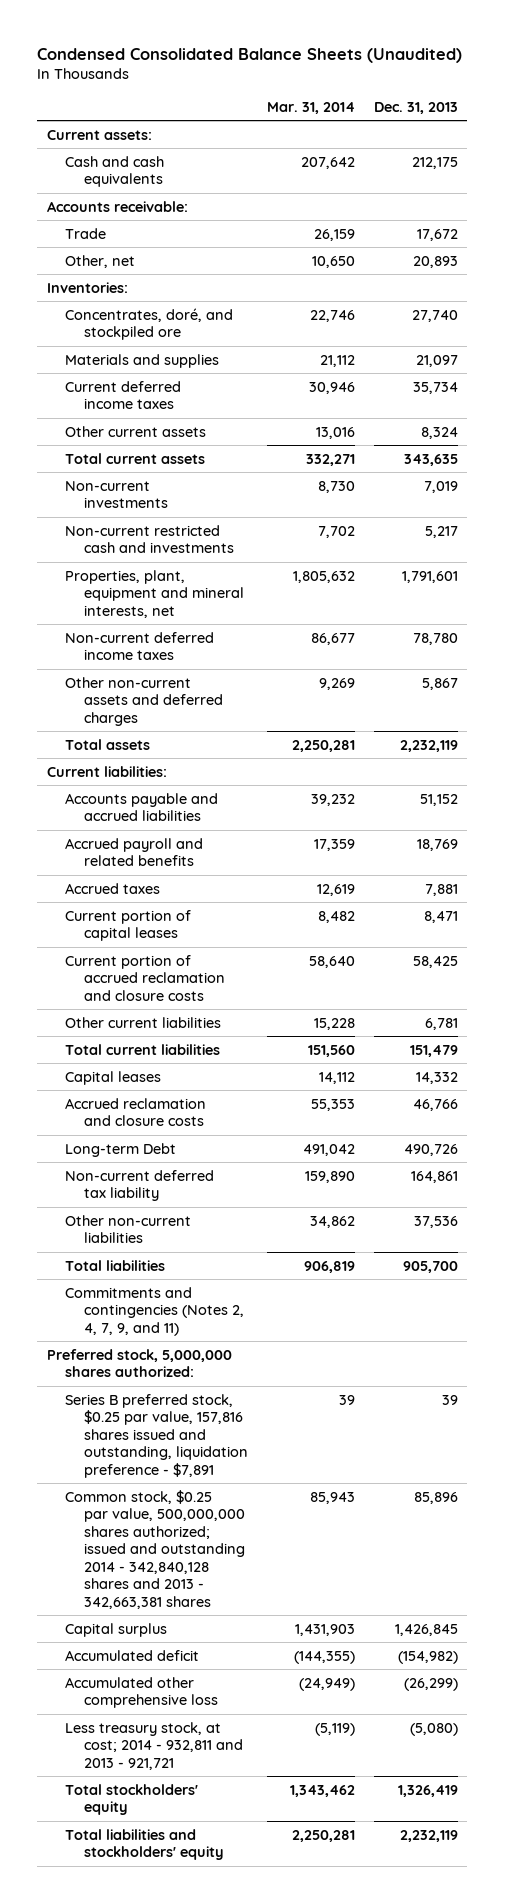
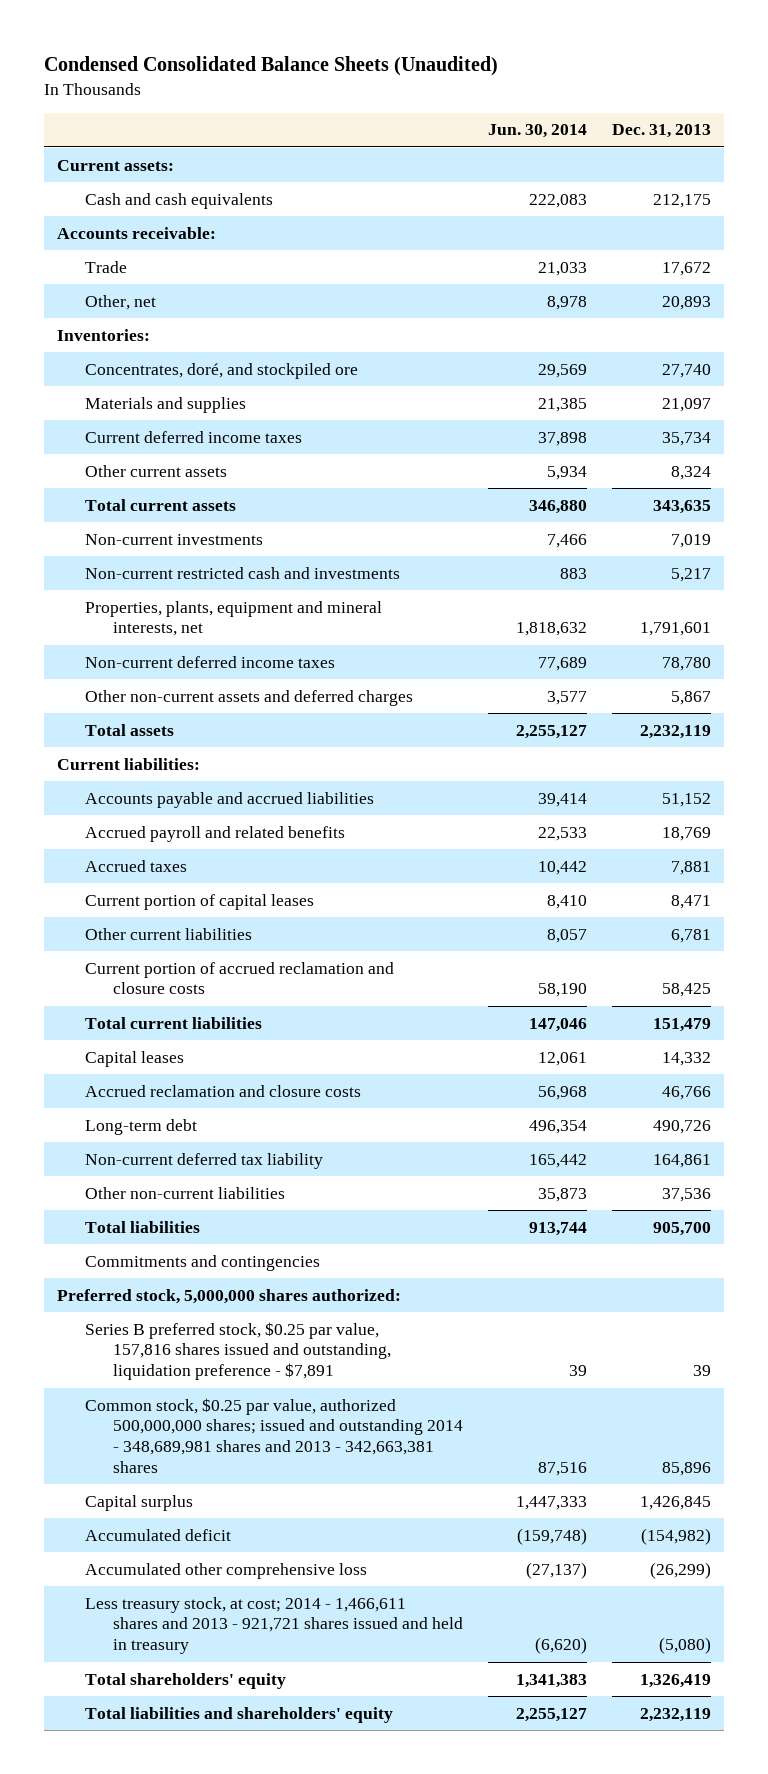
- | Mar. 31, 2014 | Dec. 31, 2013
+ | Jun. 30, 2014 | Dec. 31, 2013
- Properties, plant, equipment and mineral interests, net | 1,805,632 | 1,791,601
+ Properties, plants, equipment and mineral interests, net | 1,818,632 | 1,791,601
moved down: Current portion of accrued reclamation and closure costs | 58,190 | 58,425
- Long-term Debt | 491,042 | 490,726
+ Long-term debt | 496,354 | 490,726
- Commitments and contingencies (Notes 2, 4, 7, 9, and 11)
+ Commitments and contingencies
- Common stock, $0.25 par value, 500,000,000 shares authorized; issued and outstanding 2014 - 342,840,128 shares and 2013 - 342,663,381 shares | 85,943 | 85,896
+ Common stock, $0.25 par value, authorized 500,000,000 shares; issued and outstanding 2014 - 348,689,981 shares and 2013 - 342,663,381 shares | 87,516 | 85,896
- Less treasury stock, at cost; 2014 - 932,811 and 2013 - 921,721 | (5,119) | (5,080)
- Total stockholders' equity | 1,343,462 | 1,326,419
- Total liabilities and stockholders' equity | 2,250,281 | 2,232,119
+ Less treasury stock, at cost; 2014 - 1,466,611 shares and 2013 - 921,721 shares issued and held in treasury | (6,620) | (5,080)
+ Total shareholders' equity | 1,341,383 | 1,326,419
+ Total liabilities and shareholders' equity | 2,255,127 | 2,232,119

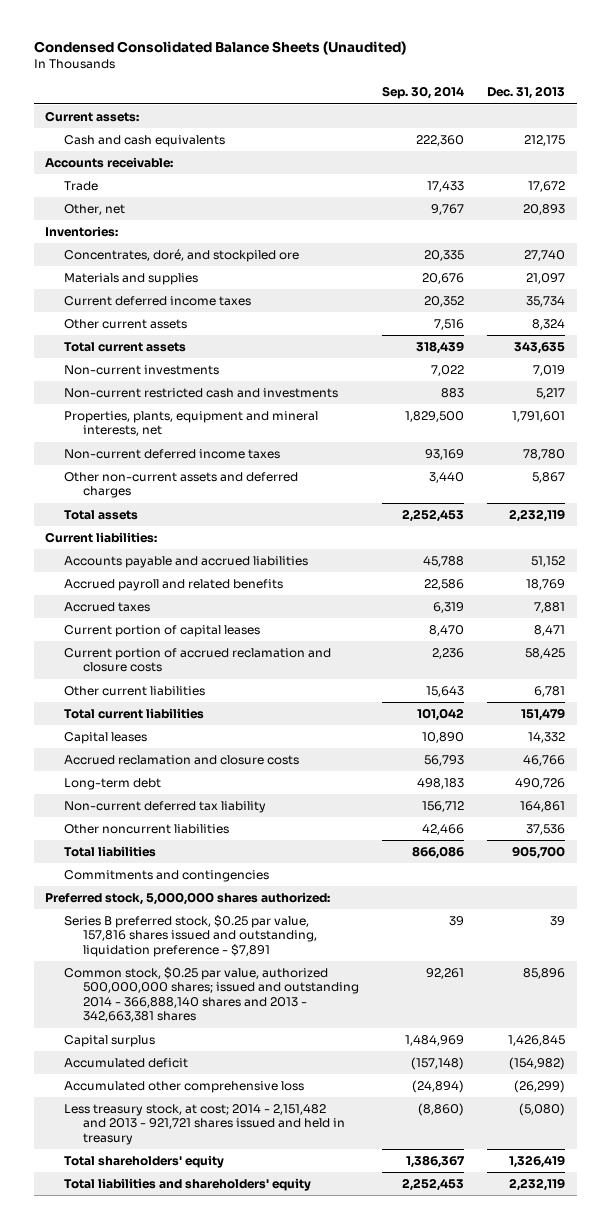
- | Jun. 30, 2014 | Dec. 31, 2013
+ | Sep. 30, 2014 | Dec. 31, 2013
moved down: Other current liabilities | 15,643 | 6,781
- Other non-current liabilities | 35,873 | 37,536
+ Other noncurrent liabilities | 42,466 | 37,536
- Common stock, $0.25 par value, authorized 500,000,000 shares; issued and outstanding 2014 - 348,689,981 shares and 2013 - 342,663,381 shares | 87,516 | 85,896
+ Common stock, $0.25 par value, authorized 500,000,000 shares; issued and outstanding 2014 - 366,888,140 shares and 2013 - 342,663,381 shares | 92,261 | 85,896
- Less treasury stock, at cost; 2014 - 1,466,611 shares and 2013 - 921,721 shares issued and held in treasury | (6,620) | (5,080)
+ Less treasury stock, at cost; 2014 - 2,151,482 and 2013 - 921,721 shares issued and held in treasury | (8,860) | (5,080)

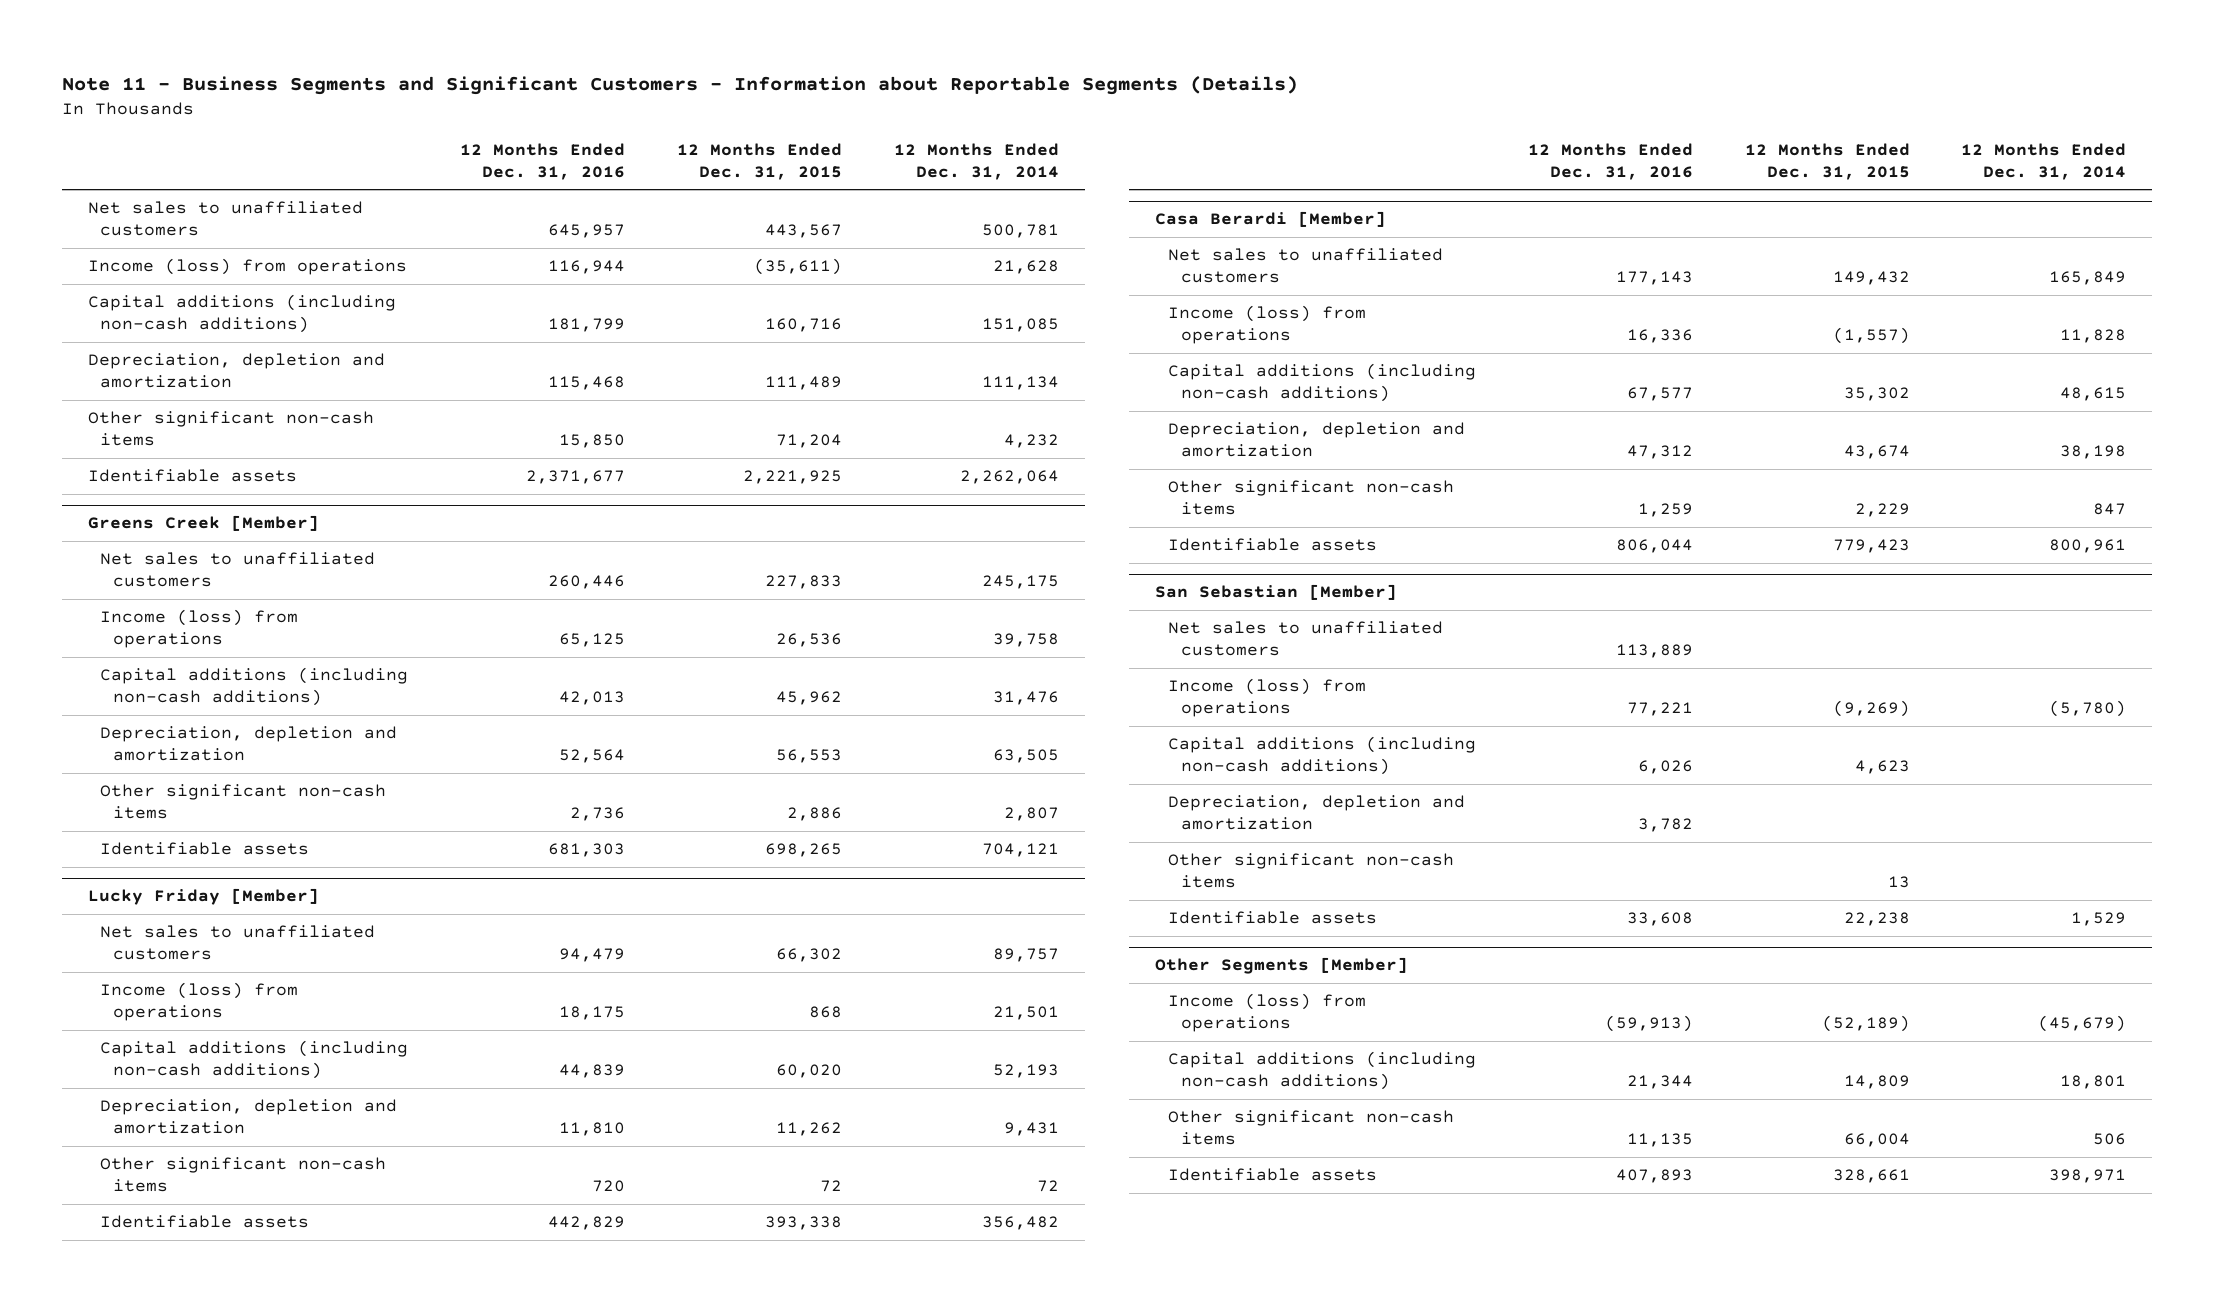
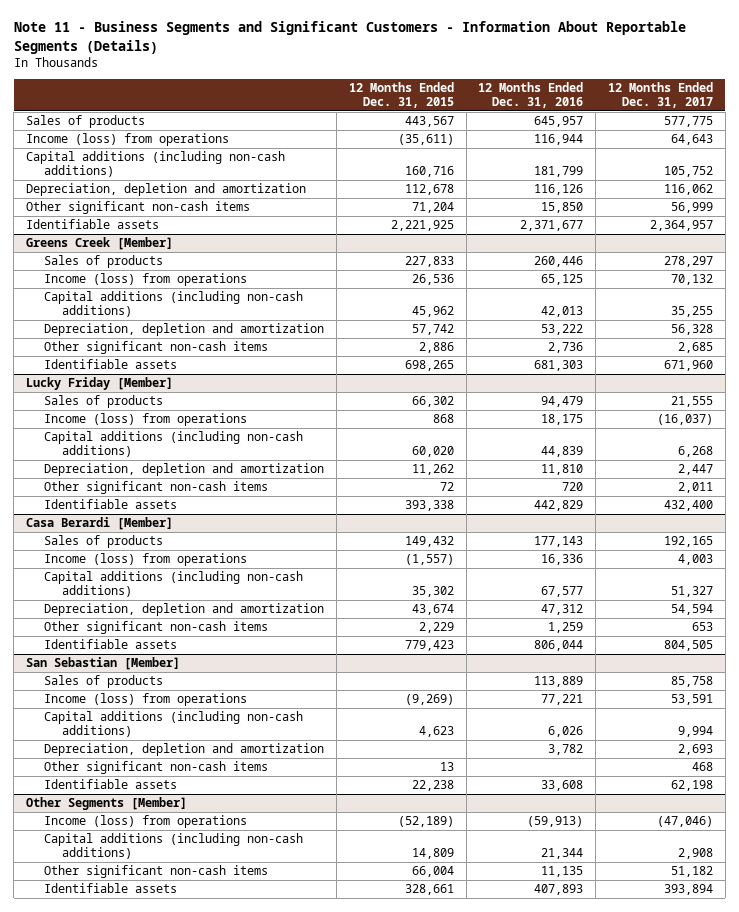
- Note 11 - Business Segments and Significant Customers - Information about Reportable Segments (Details)
+ Note 11 - Business Segments and Significant Customers - Information About Reportable Segments (Details)
- | 12 Months Ended Dec. 31, 2016 | 12 Months Ended Dec. 31, 2015 | 12 Months Ended Dec. 31, 2014
+ | 12 Months Ended Dec. 31, 2015 | 12 Months Ended Dec. 31, 2016 | 12 Months Ended Dec. 31, 2017
- Net sales to unaffiliated customers | 645,957 | 443,567 | 500,781
+ Sales of products | 443,567 | 645,957 | 577,775
- Depreciation, depletion and amortization | 115,468 | 111,489 | 111,134
+ Depreciation, depletion and amortization | 112,678 | 116,126 | 116,062
@ Greens Creek [Member]
- Net sales to unaffiliated customers | 260,446 | 227,833 | 245,175
+ Sales of products | 227,833 | 260,446 | 278,297
- Depreciation, depletion and amortization | 52,564 | 56,553 | 63,505
+ Depreciation, depletion and amortization | 57,742 | 53,222 | 56,328
@ Lucky Friday [Member]
- Net sales to unaffiliated customers | 94,479 | 66,302 | 89,757
+ Sales of products | 66,302 | 94,479 | 21,555
@ Casa Berardi [Member]
- Net sales to unaffiliated customers | 177,143 | 149,432 | 165,849
+ Sales of products | 149,432 | 177,143 | 192,165
@ San Sebastian [Member]
- Net sales to unaffiliated customers | 113,889 | |
+ Sales of products | | 113,889 | 85,758

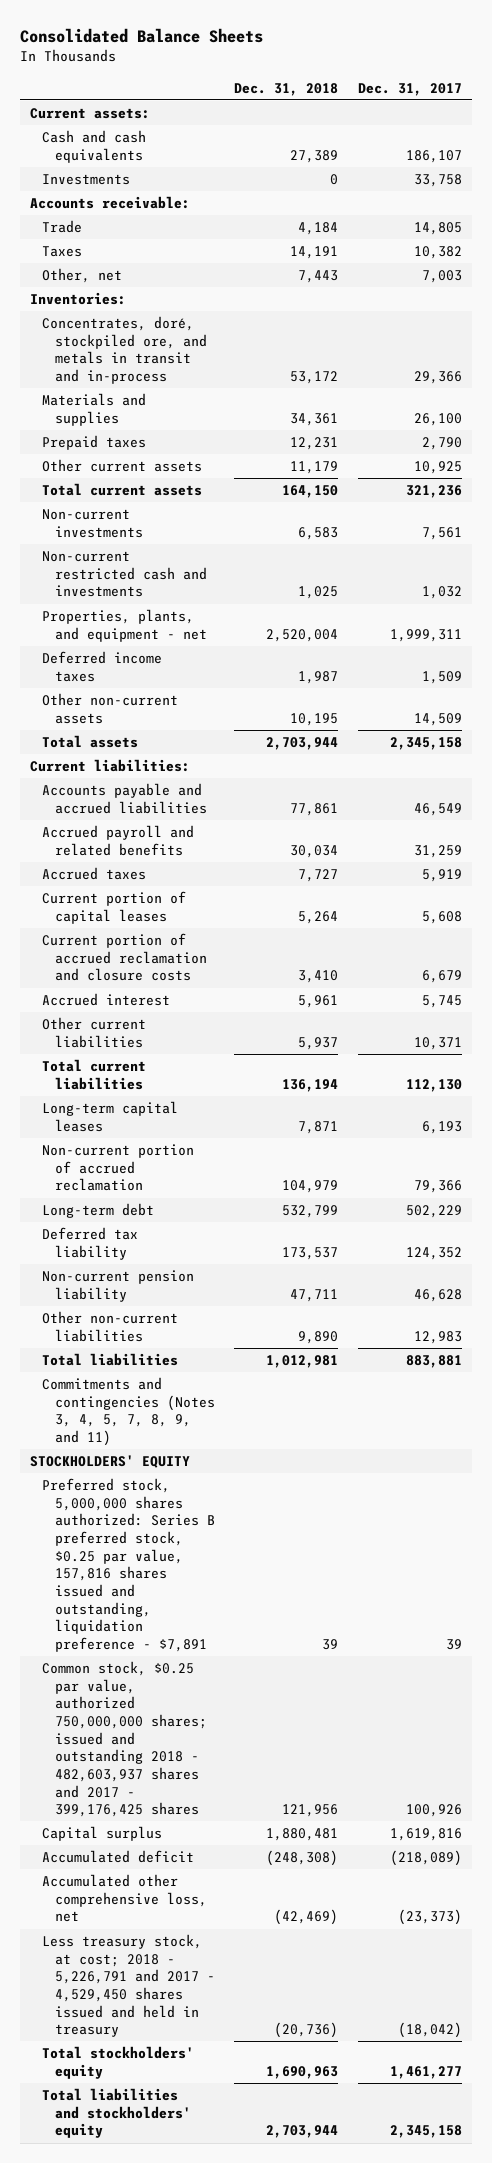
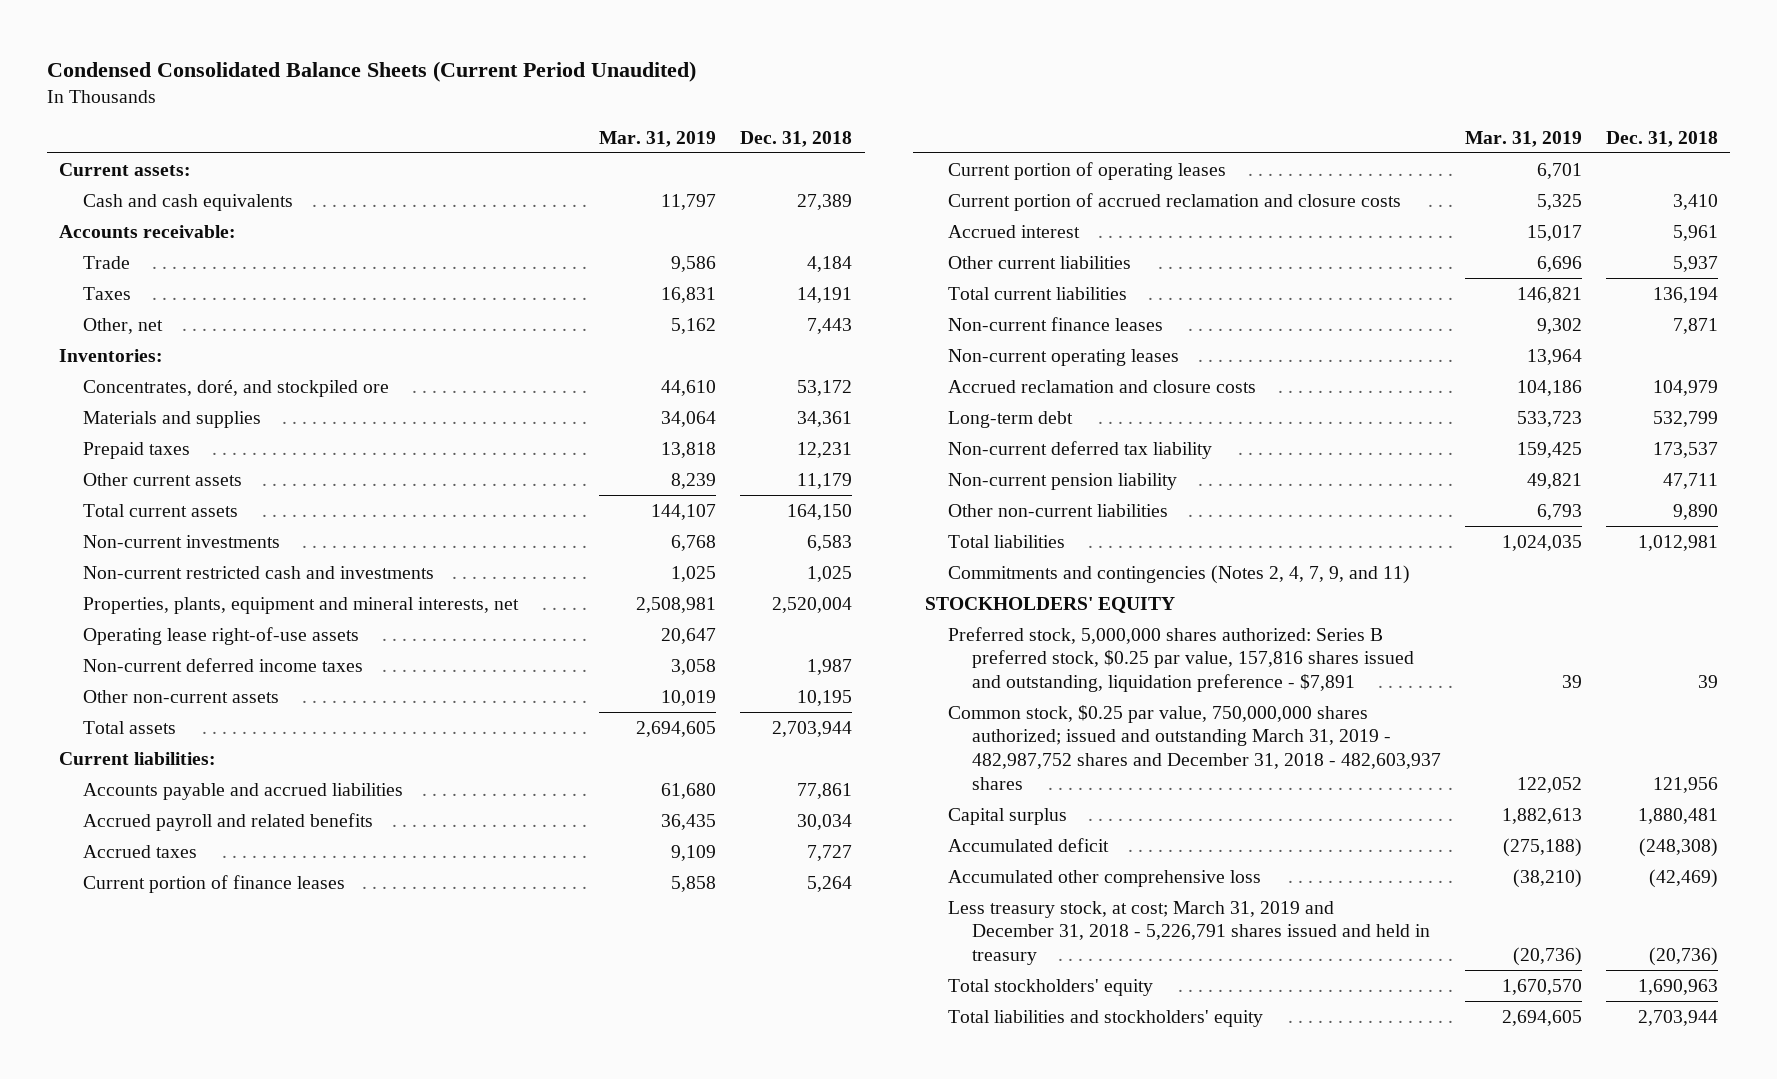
- Consolidated Balance Sheets
+ Condensed Consolidated Balance Sheets (Current Period Unaudited)
- | Dec. 31, 2018 | Dec. 31, 2017
+ | Mar. 31, 2019 | Dec. 31, 2018
- Investments | 0 | 33,758
- Concentrates, doré, stockpiled ore, and metals in transit and in-process | 53,172 | 29,366
+ Concentrates, doré, and stockpiled ore | 44,610 | 53,172
- Properties, plants, and equipment - net | 2,520,004 | 1,999,311
- Deferred income taxes | 1,987 | 1,509
+ Properties, plants, equipment and mineral interests, net | 2,508,981 | 2,520,004
+ Operating lease right-of-use assets | 20,647 |
+ Non-current deferred income taxes | 3,058 | 1,987
- Current portion of capital leases | 5,264 | 5,608
+ Current portion of finance leases | 5,858 | 5,264
+ Current portion of operating leases | 6,701 |
- Long-term capital leases | 7,871 | 6,193
- Non-current portion of accrued reclamation | 104,979 | 79,366
+ Non-current finance leases | 9,302 | 7,871
+ Non-current operating leases | 13,964 |
+ Accrued reclamation and closure costs | 104,186 | 104,979
- Deferred tax liability | 173,537 | 124,352
+ Non-current deferred tax liability | 159,425 | 173,537
- Commitments and contingencies (Notes 3, 4, 5, 7, 8, 9, and 11)
+ Commitments and contingencies (Notes 2, 4, 7, 9, and 11)
- Common stock, $0.25 par value, authorized 750,000,000 shares; issued and outstanding 2018 - 482,603,937 shares and 2017 - 399,176,425 shares | 121,956 | 100,926
+ Common stock, $0.25 par value, 750,000,000 shares authorized; issued and outstanding March 31, 2019 - 482,987,752 shares and December 31, 2018 - 482,603,937 shares | 122,052 | 121,956
- Accumulated other comprehensive loss, net | (42,469) | (23,373)
- Less treasury stock, at cost; 2018 - 5,226,791 and 2017 - 4,529,450 shares issued and held in treasury | (20,736) | (18,042)
+ Accumulated other comprehensive loss | (38,210) | (42,469)
+ Less treasury stock, at cost; March 31, 2019 and December 31, 2018 - 5,226,791 shares issued and held in treasury | (20,736) | (20,736)

